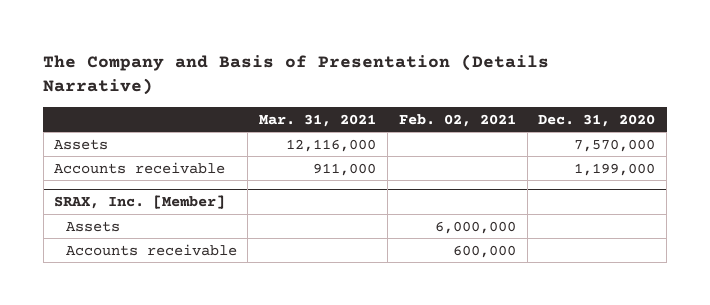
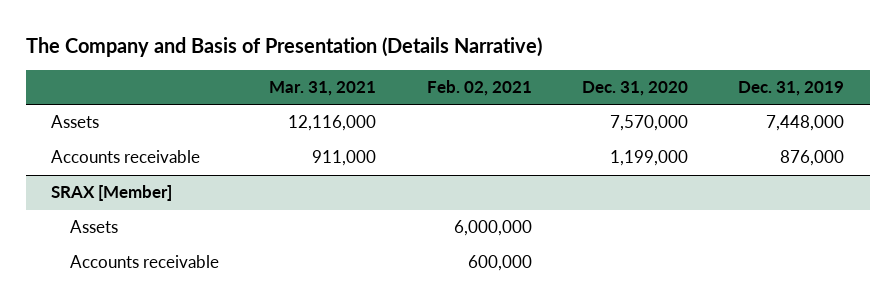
- | Mar. 31, 2021 | Feb. 02, 2021 | Dec. 31, 2020
+ | Mar. 31, 2021 | Feb. 02, 2021 | Dec. 31, 2020 | Dec. 31, 2019
- SRAX, Inc. [Member]
+ SRAX [Member]

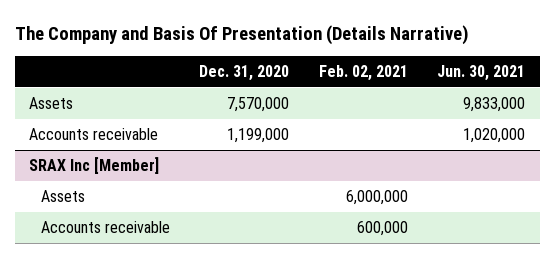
- The Company and Basis of Presentation (Details Narrative)
+ The Company and Basis Of Presentation (Details Narrative)
- | Mar. 31, 2021 | Feb. 02, 2021 | Dec. 31, 2020 | Dec. 31, 2019
+ | Dec. 31, 2020 | Feb. 02, 2021 | Jun. 30, 2021
- SRAX [Member]
+ SRAX Inc [Member]

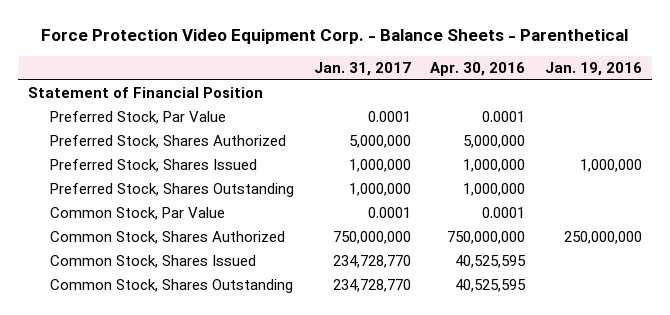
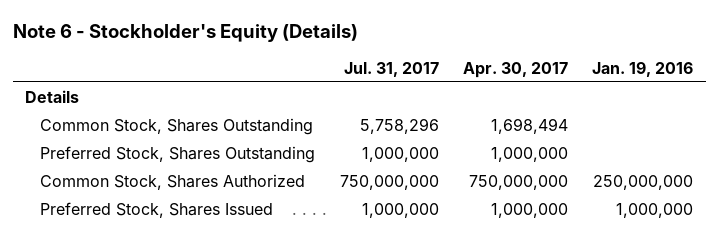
- Force Protection Video Equipment Corp. - Balance Sheets - Parenthetical
+ Note 6 - Stockholder's Equity (Details)
- | Jan. 31, 2017 | Apr. 30, 2016 | Jan. 19, 2016
+ | Jul. 31, 2017 | Apr. 30, 2017 | Jan. 19, 2016
- Statement of Financial Position
- Preferred Stock, Par Value | 0.0001 | 0.0001 |
- Preferred Stock, Shares Authorized | 5,000,000 | 5,000,000 |
+ Details
moved up: Common Stock, Shares Outstanding | 5,758,296 | 1,698,494 |
- Common Stock, Par Value | 0.0001 | 0.0001 |
- Common Stock, Shares Issued | 234,728,770 | 40,525,595 |
moved down: Preferred Stock, Shares Issued | 1,000,000 | 1,000,000 | 1,000,000

